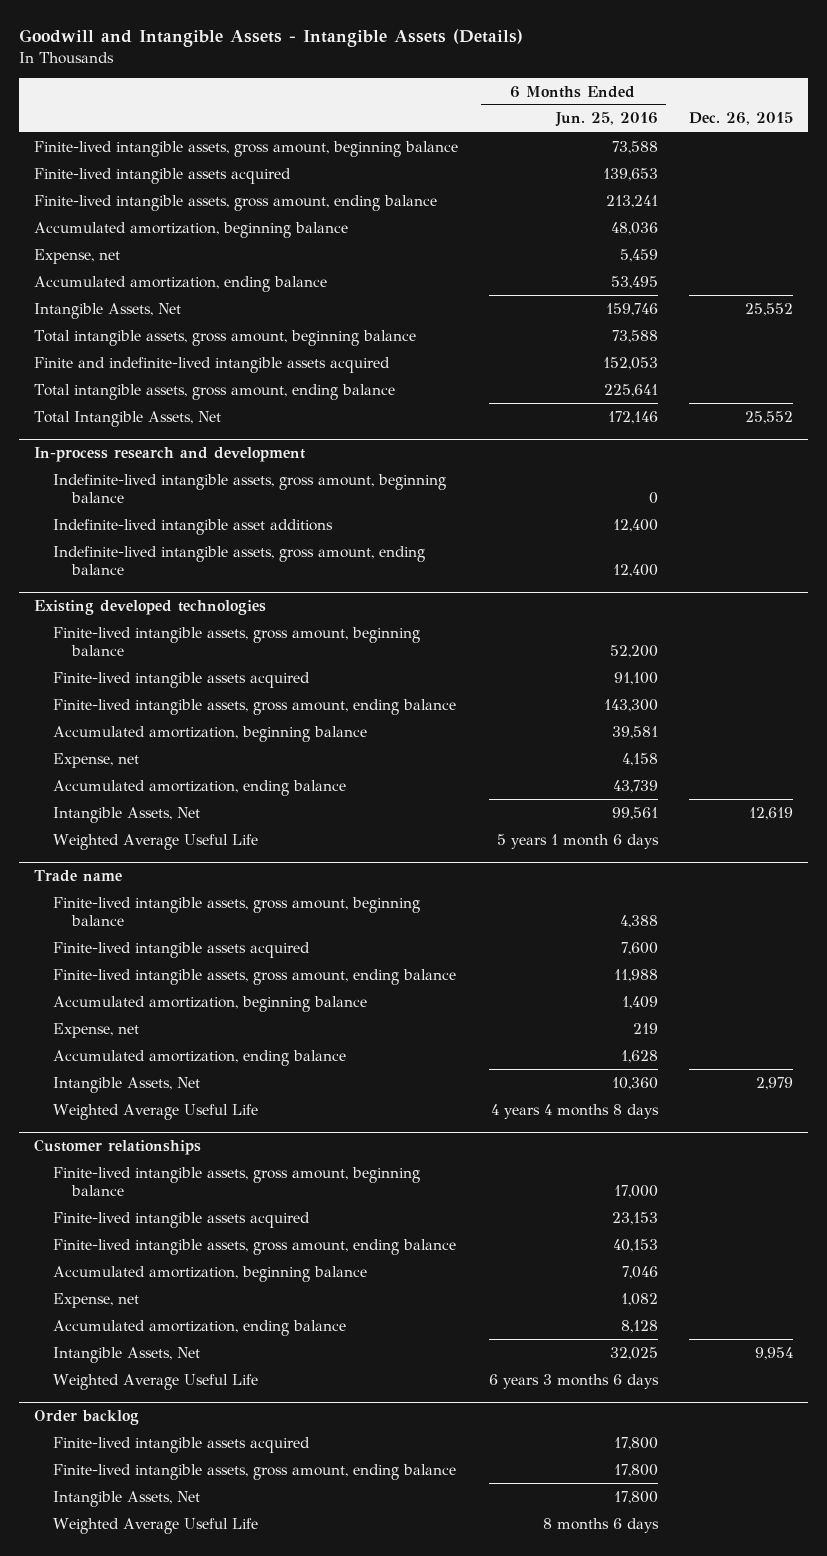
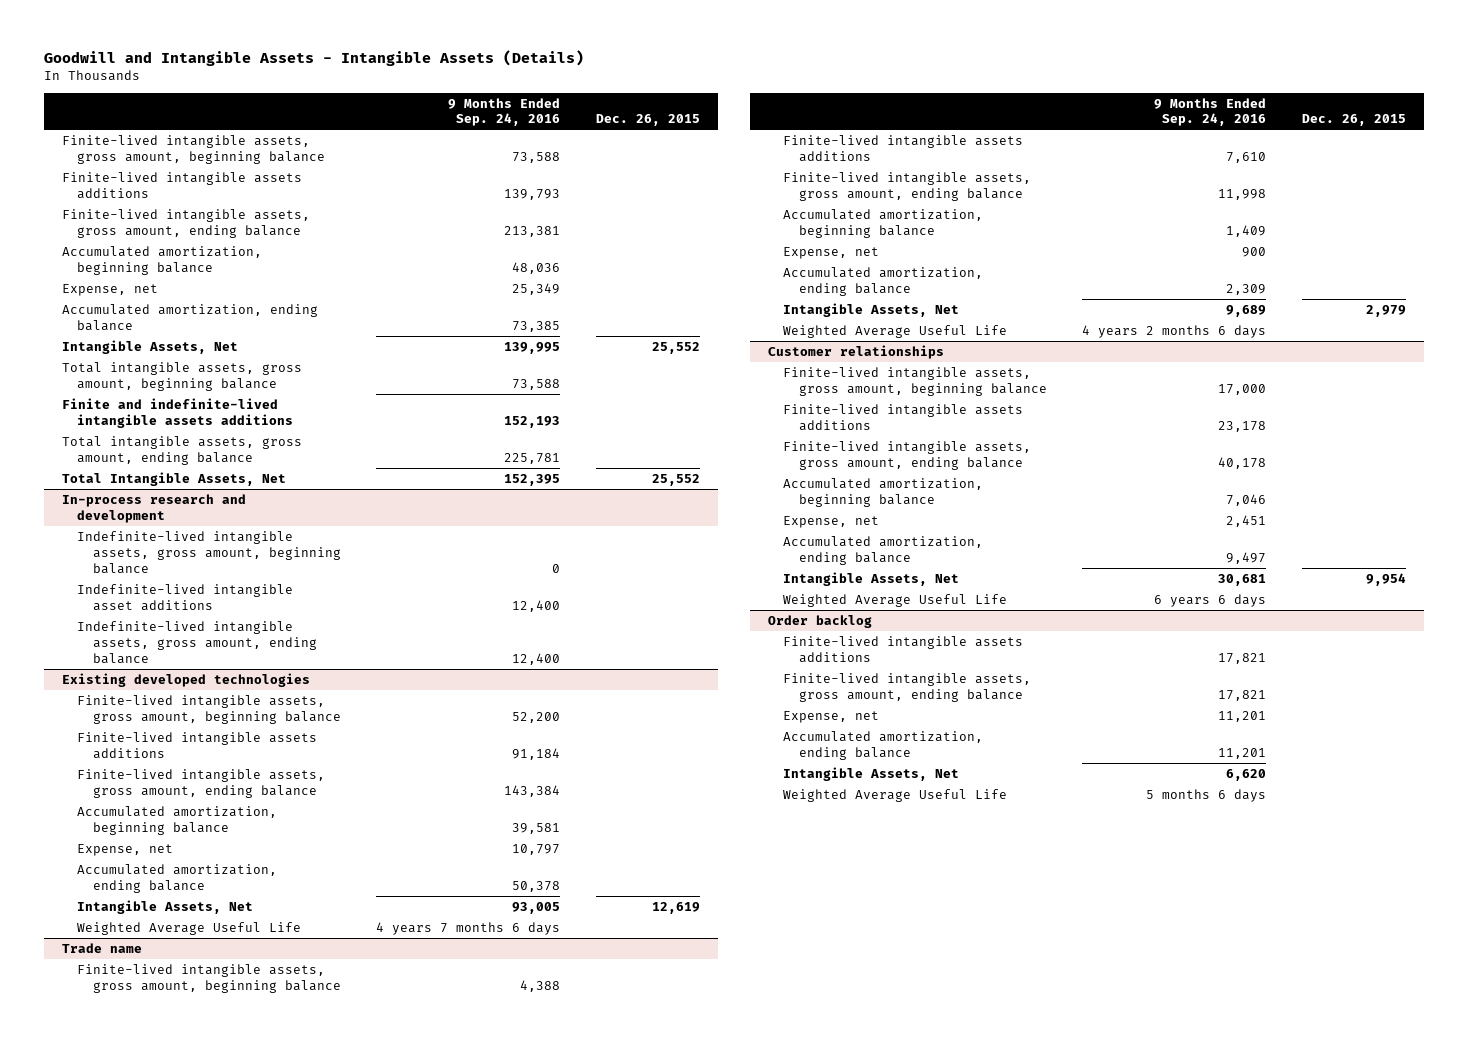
- | 6 Months Ended Jun. 25, 2016 | Dec. 26, 2015
+ | 9 Months Ended Sep. 24, 2016 | Dec. 26, 2015
- Finite-lived intangible assets acquired | 139,653 |
+ Finite-lived intangible assets additions | 139,793 |
- Finite and indefinite-lived intangible assets acquired | 152,053 |
+ Finite and indefinite-lived intangible assets additions | 152,193 |
@ Existing developed technologies
- Finite-lived intangible assets acquired | 91,100 |
+ Finite-lived intangible assets additions | 91,184 |
@ Trade name
- Finite-lived intangible assets acquired | 7,600 |
+ Finite-lived intangible assets additions | 7,610 |
@ Customer relationships
- Finite-lived intangible assets acquired | 23,153 |
+ Finite-lived intangible assets additions | 23,178 |
@ Order backlog
- Finite-lived intangible assets acquired | 17,800 |
+ Finite-lived intangible assets additions | 17,821 |
+ Expense, net | 11,201 |
+ Accumulated amortization, ending balance | 11,201 |

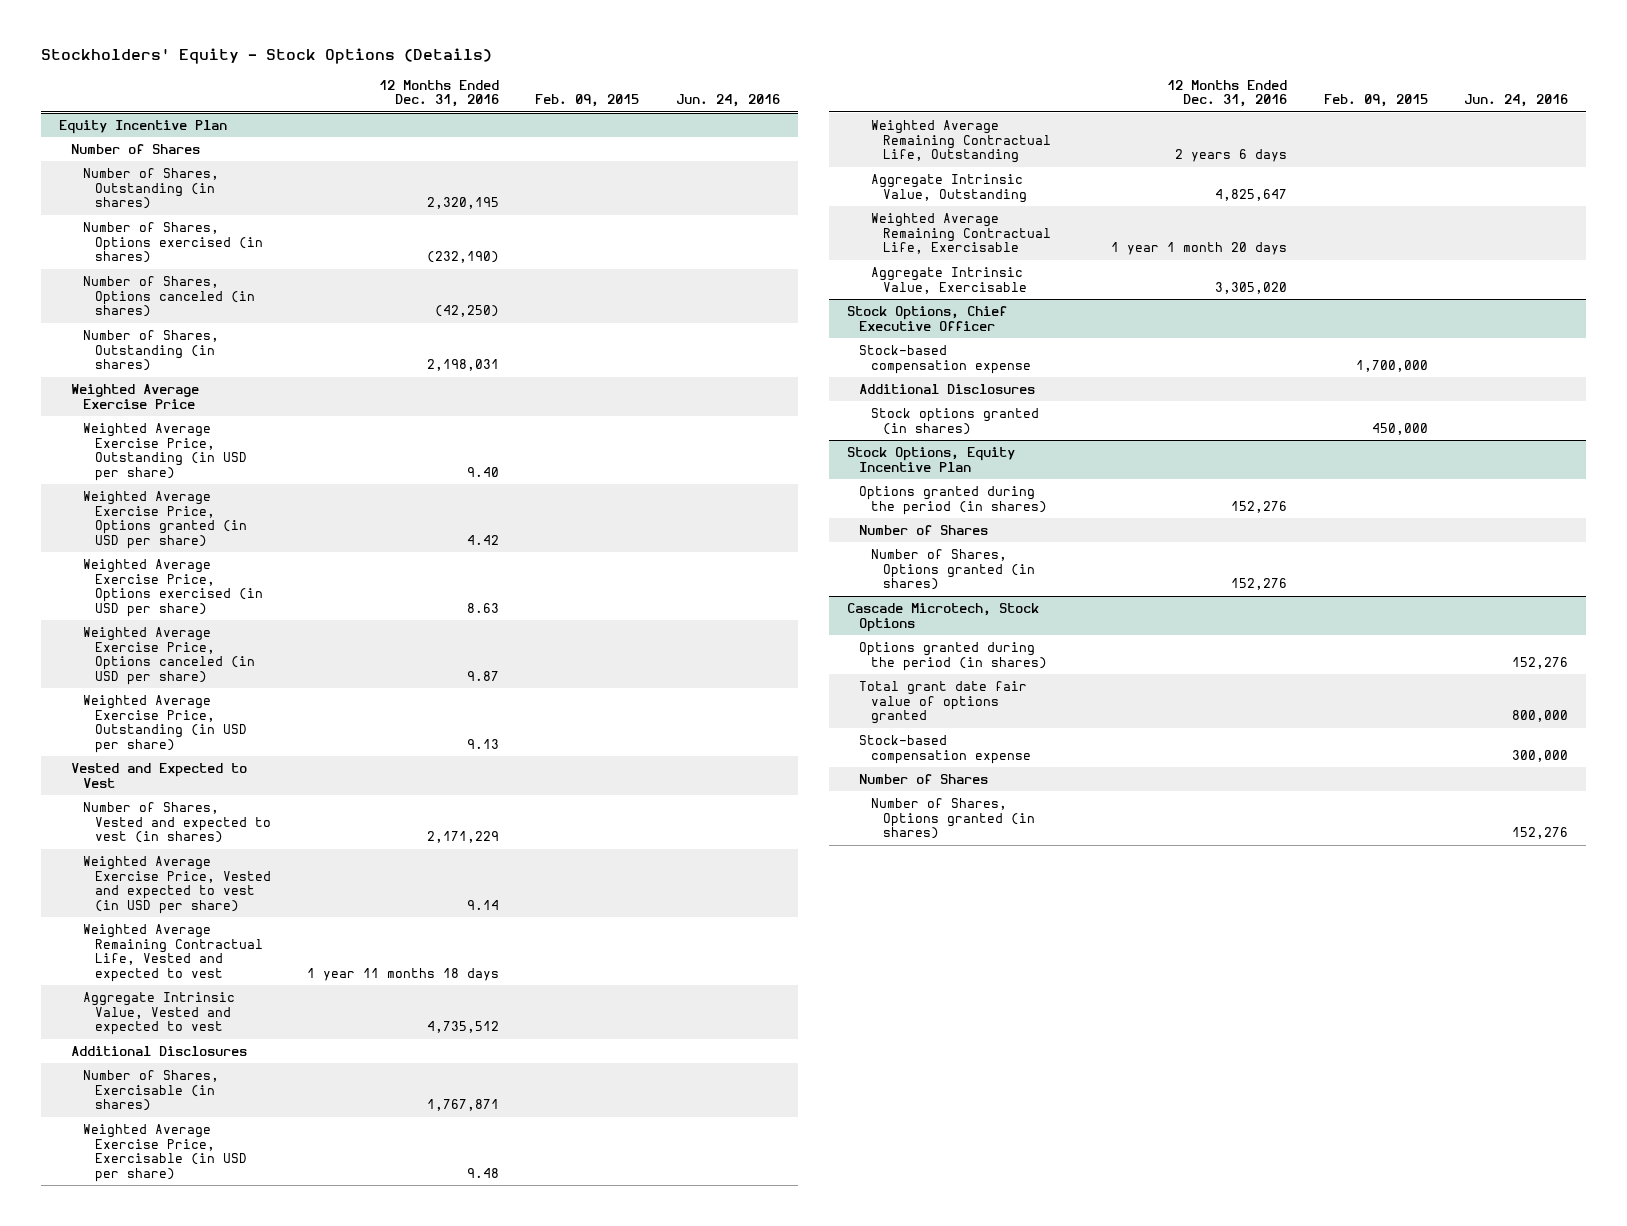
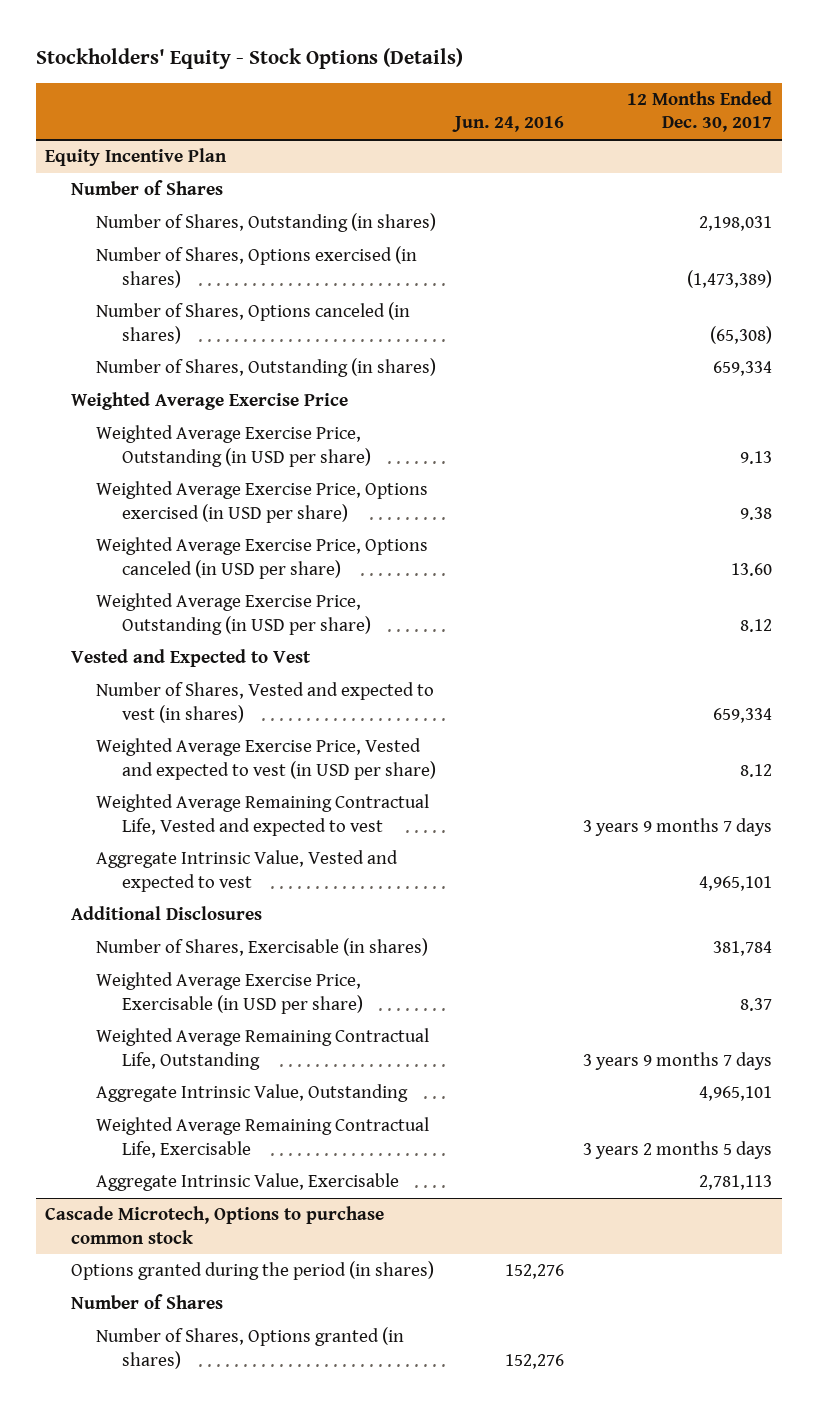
- | 12 Months Ended Dec. 31, 2016 | Feb. 09, 2015 | Jun. 24, 2016
+ | Jun. 24, 2016 | 12 Months Ended Dec. 30, 2017
@ Equity Incentive Plan
- Weighted Average Exercise Price, Options granted (in USD per share) | 4.42 | |
- Stock Options, Chief Executive Officer
- Stock-based compensation expense | | 1,700,000 |
- Additional Disclosures
- Stock options granted (in shares) | | 450,000 |
- Stock Options, Equity Incentive Plan
- Options granted during the period (in shares) | 152,276 | |
- Number of Shares
- Number of Shares, Options granted (in shares) | 152,276 | |
- Cascade Microtech, Stock Options
+ Cascade Microtech, Options to purchase common stock
- Total grant date fair value of options granted | | | 800,000
- Stock-based compensation expense | | | 300,000

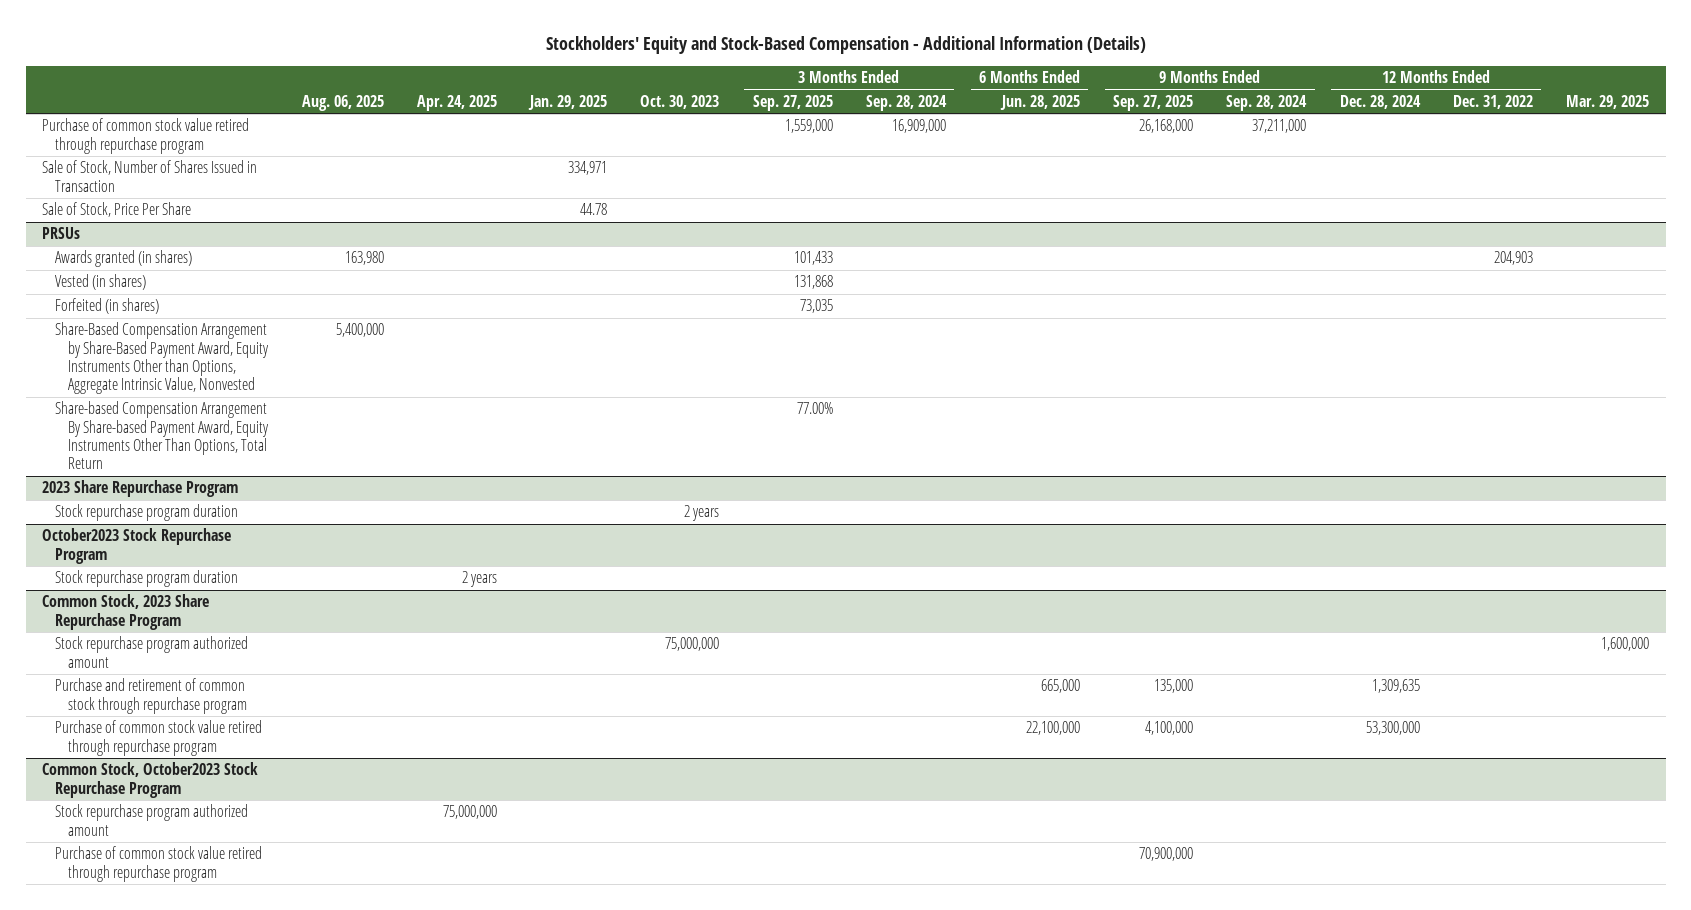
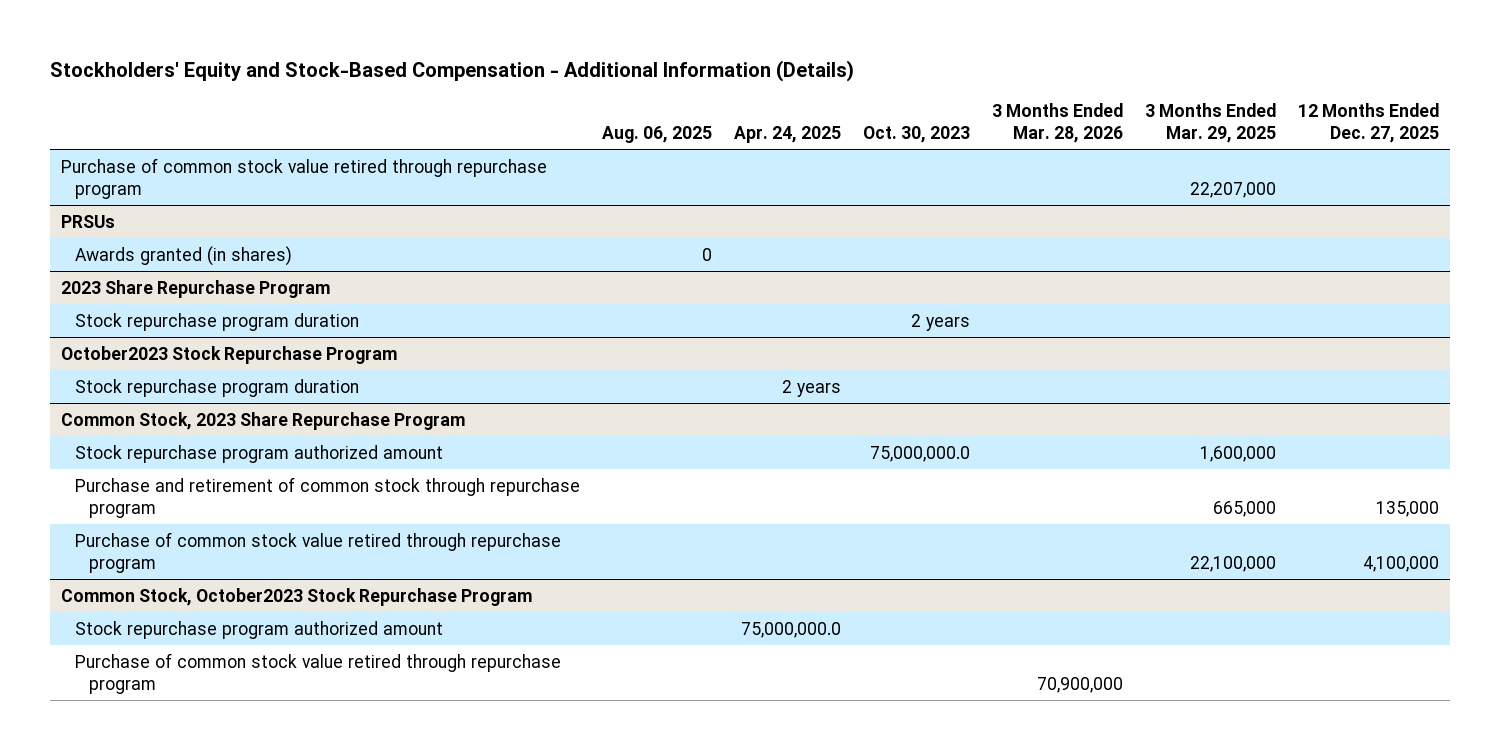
- | Aug. 06, 2025 | Apr. 24, 2025 | Jan. 29, 2025 | Oct. 30, 2023 | 3 Months Ended Sep. 27, 2025 | 3 Months Ended Sep. 28, 2024 | 6 Months Ended Jun. 28, 2025 | 9 Months Ended Sep. 27, 2025 | 9 Months Ended Sep. 28, 2024 | 12 Months Ended Dec. 28, 2024 | 12 Months Ended Dec. 31, 2022 | Mar. 29, 2025
+ | Aug. 06, 2025 | Apr. 24, 2025 | Oct. 30, 2023 | 3 Months Ended Mar. 28, 2026 | 3 Months Ended Mar. 29, 2025 | 12 Months Ended Dec. 27, 2025
- Sale of Stock, Number of Shares Issued in Transaction | | | 334,971 | | | | | | | | |
- Sale of Stock, Price Per Share | | | 44.78 | | | | | | | | |
@ PRSUs
- Awards granted (in shares) | 163,980 | | | | 101,433 | | | | | | 204,903 |
- Vested (in shares) | | | | | 131,868 | | | | | | |
- Forfeited (in shares) | | | | | 73,035 | | | | | | |
- Share-Based Compensation Arrangement by Share-Based Payment Award, Equity Instruments Other than Options, Aggregate Intrinsic Value, Nonvested | 5,400,000 | | | | | | | | | | |
- Share-based Compensation Arrangement By Share-based Payment Award, Equity Instruments Other Than Options, Total Return | | | | | 77.00% | | | | | | |
+ Awards granted (in shares) | 0 | | | | |
@ Common Stock, 2023 Share Repurchase Program
- Stock repurchase program authorized amount | | | | 75,000,000 | | | | | | | | 1,600,000
+ Stock repurchase program authorized amount | | | 75,000,000.0 | | 1,600,000 |
@ Common Stock, October2023 Stock Repurchase Program
- Stock repurchase program authorized amount | | 75,000,000 | | | | | | | | | |
+ Stock repurchase program authorized amount | | 75,000,000.0 | | | |

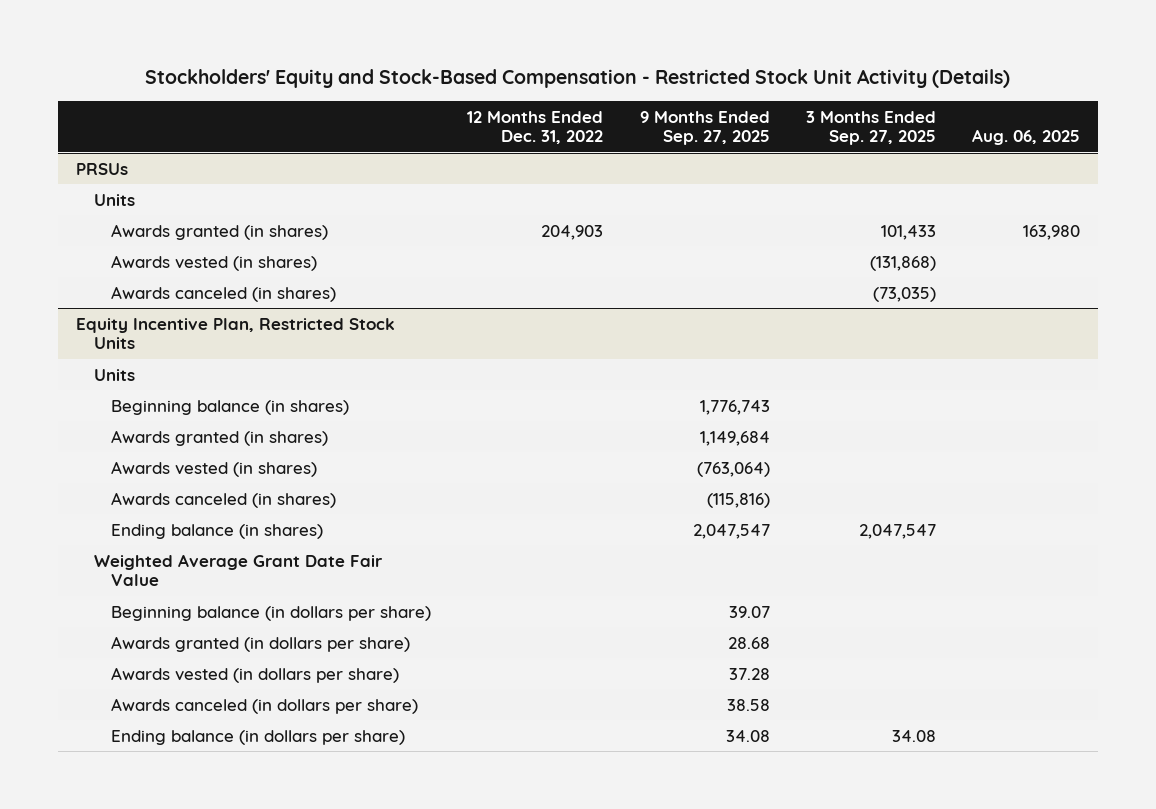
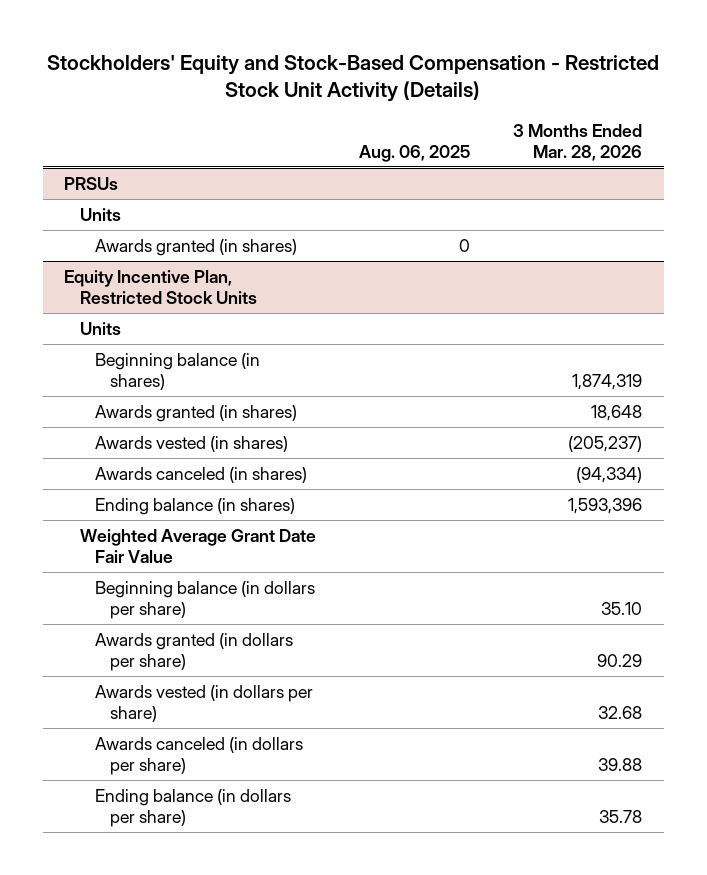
- | 12 Months Ended Dec. 31, 2022 | 9 Months Ended Sep. 27, 2025 | 3 Months Ended Sep. 27, 2025 | Aug. 06, 2025
+ | Aug. 06, 2025 | 3 Months Ended Mar. 28, 2026
@ PRSUs
- Awards granted (in shares) | 204,903 | | 101,433 | 163,980
- Awards vested (in shares) | | | (131,868) |
- Awards canceled (in shares) | | | (73,035) |
+ Awards granted (in shares) | 0 |

